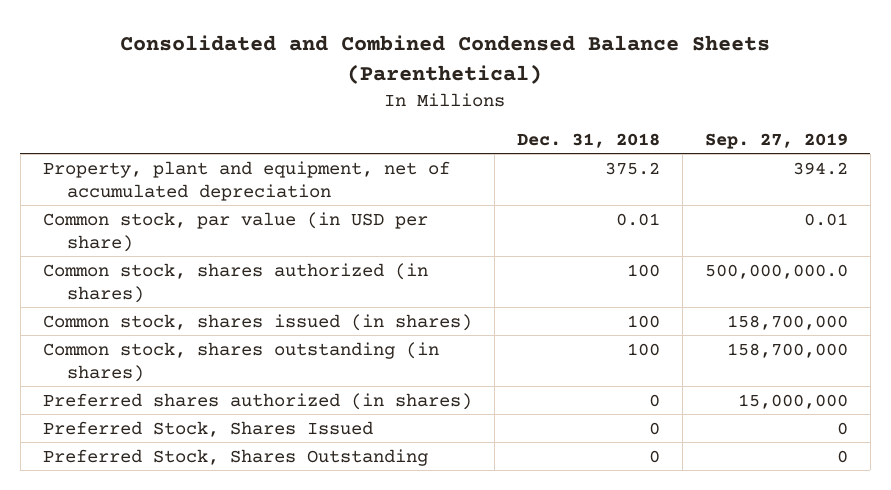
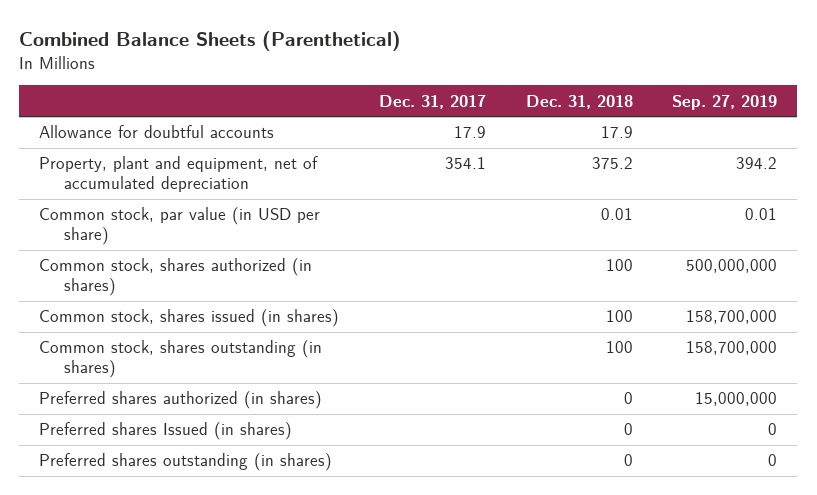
- Consolidated and Combined Condensed Balance Sheets (Parenthetical)
+ Combined Balance Sheets (Parenthetical)
- | Dec. 31, 2018 | Sep. 27, 2019
+ | Dec. 31, 2017 | Dec. 31, 2018 | Sep. 27, 2019
+ Allowance for doubtful accounts | 17.9 | 17.9 |
- Common stock, shares authorized (in shares) | 100 | 500,000,000.0
+ Common stock, shares authorized (in shares) | | 100 | 500,000,000
- Preferred Stock, Shares Issued | 0 | 0
- Preferred Stock, Shares Outstanding | 0 | 0
+ Preferred shares Issued (in shares) | | 0 | 0
+ Preferred shares outstanding (in shares) | | 0 | 0

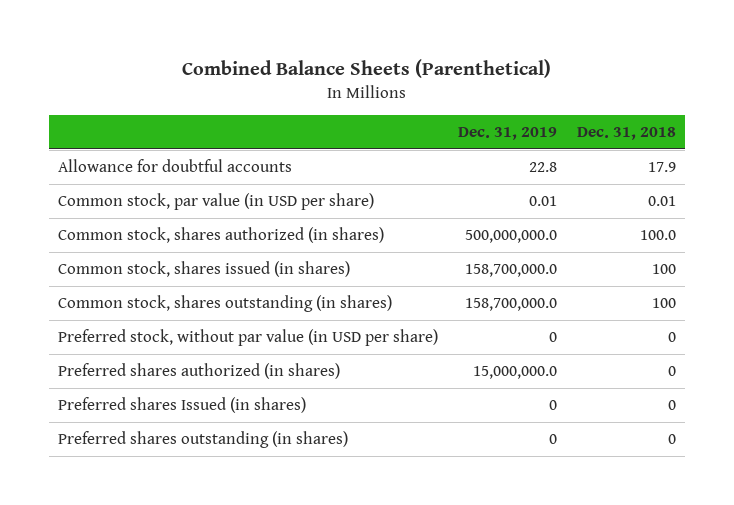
- | Dec. 31, 2017 | Dec. 31, 2018 | Sep. 27, 2019
+ | Dec. 31, 2019 | Dec. 31, 2018
- Property, plant and equipment, net of accumulated depreciation | 354.1 | 375.2 | 394.2
- Common stock, shares authorized (in shares) | | 100 | 500,000,000
+ Common stock, shares authorized (in shares) | 500,000,000.0 | 100.0
+ Preferred stock, without par value (in USD per share) | 0 | 0

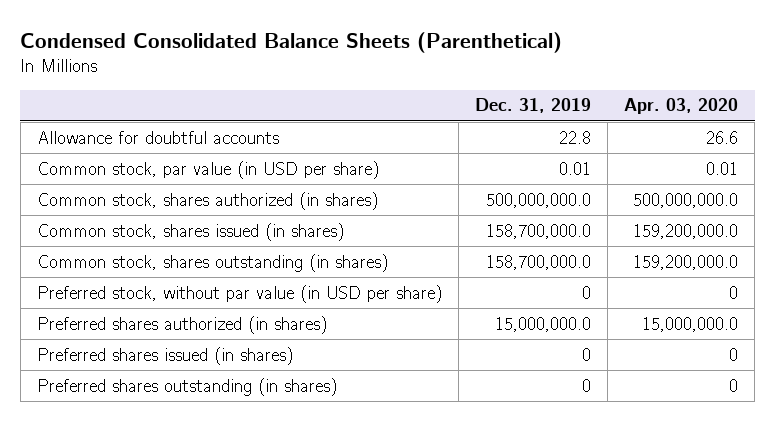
- Combined Balance Sheets (Parenthetical)
+ Condensed Consolidated Balance Sheets (Parenthetical)
- | Dec. 31, 2019 | Dec. 31, 2018
+ | Dec. 31, 2019 | Apr. 03, 2020
- Preferred shares Issued (in shares) | 0 | 0
+ Preferred shares issued (in shares) | 0 | 0

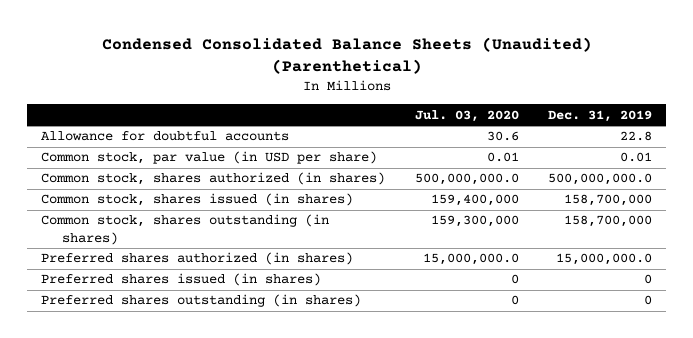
- Condensed Consolidated Balance Sheets (Parenthetical)
+ Condensed Consolidated Balance Sheets (Unaudited) (Parenthetical)
- | Dec. 31, 2019 | Apr. 03, 2020
+ | Jul. 03, 2020 | Dec. 31, 2019
- Common stock, shares issued (in shares) | 158,700,000.0 | 159,200,000.0
- Common stock, shares outstanding (in shares) | 158,700,000.0 | 159,200,000.0
- Preferred stock, without par value (in USD per share) | 0 | 0
+ Common stock, shares issued (in shares) | 159,400,000 | 158,700,000
+ Common stock, shares outstanding (in shares) | 159,300,000 | 158,700,000

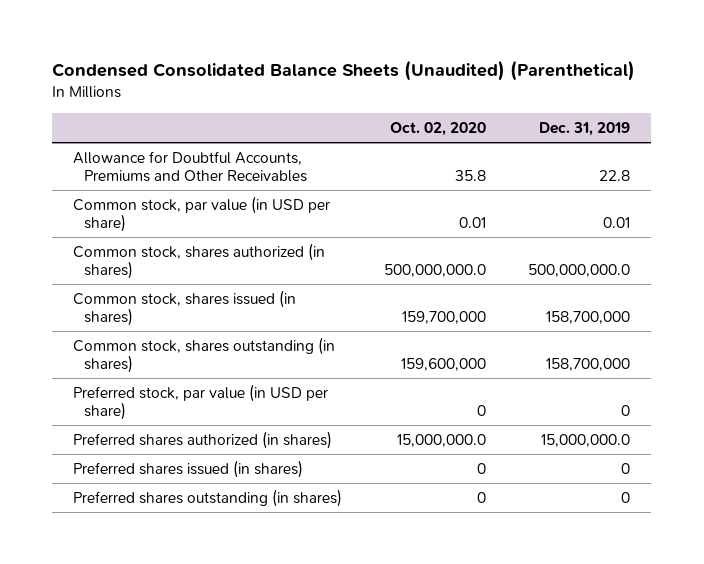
- | Jul. 03, 2020 | Dec. 31, 2019
+ | Oct. 02, 2020 | Dec. 31, 2019
- Allowance for doubtful accounts | 30.6 | 22.8
+ Allowance for Doubtful Accounts, Premiums and Other Receivables | 35.8 | 22.8
+ Preferred stock, par value (in USD per share) | 0 | 0

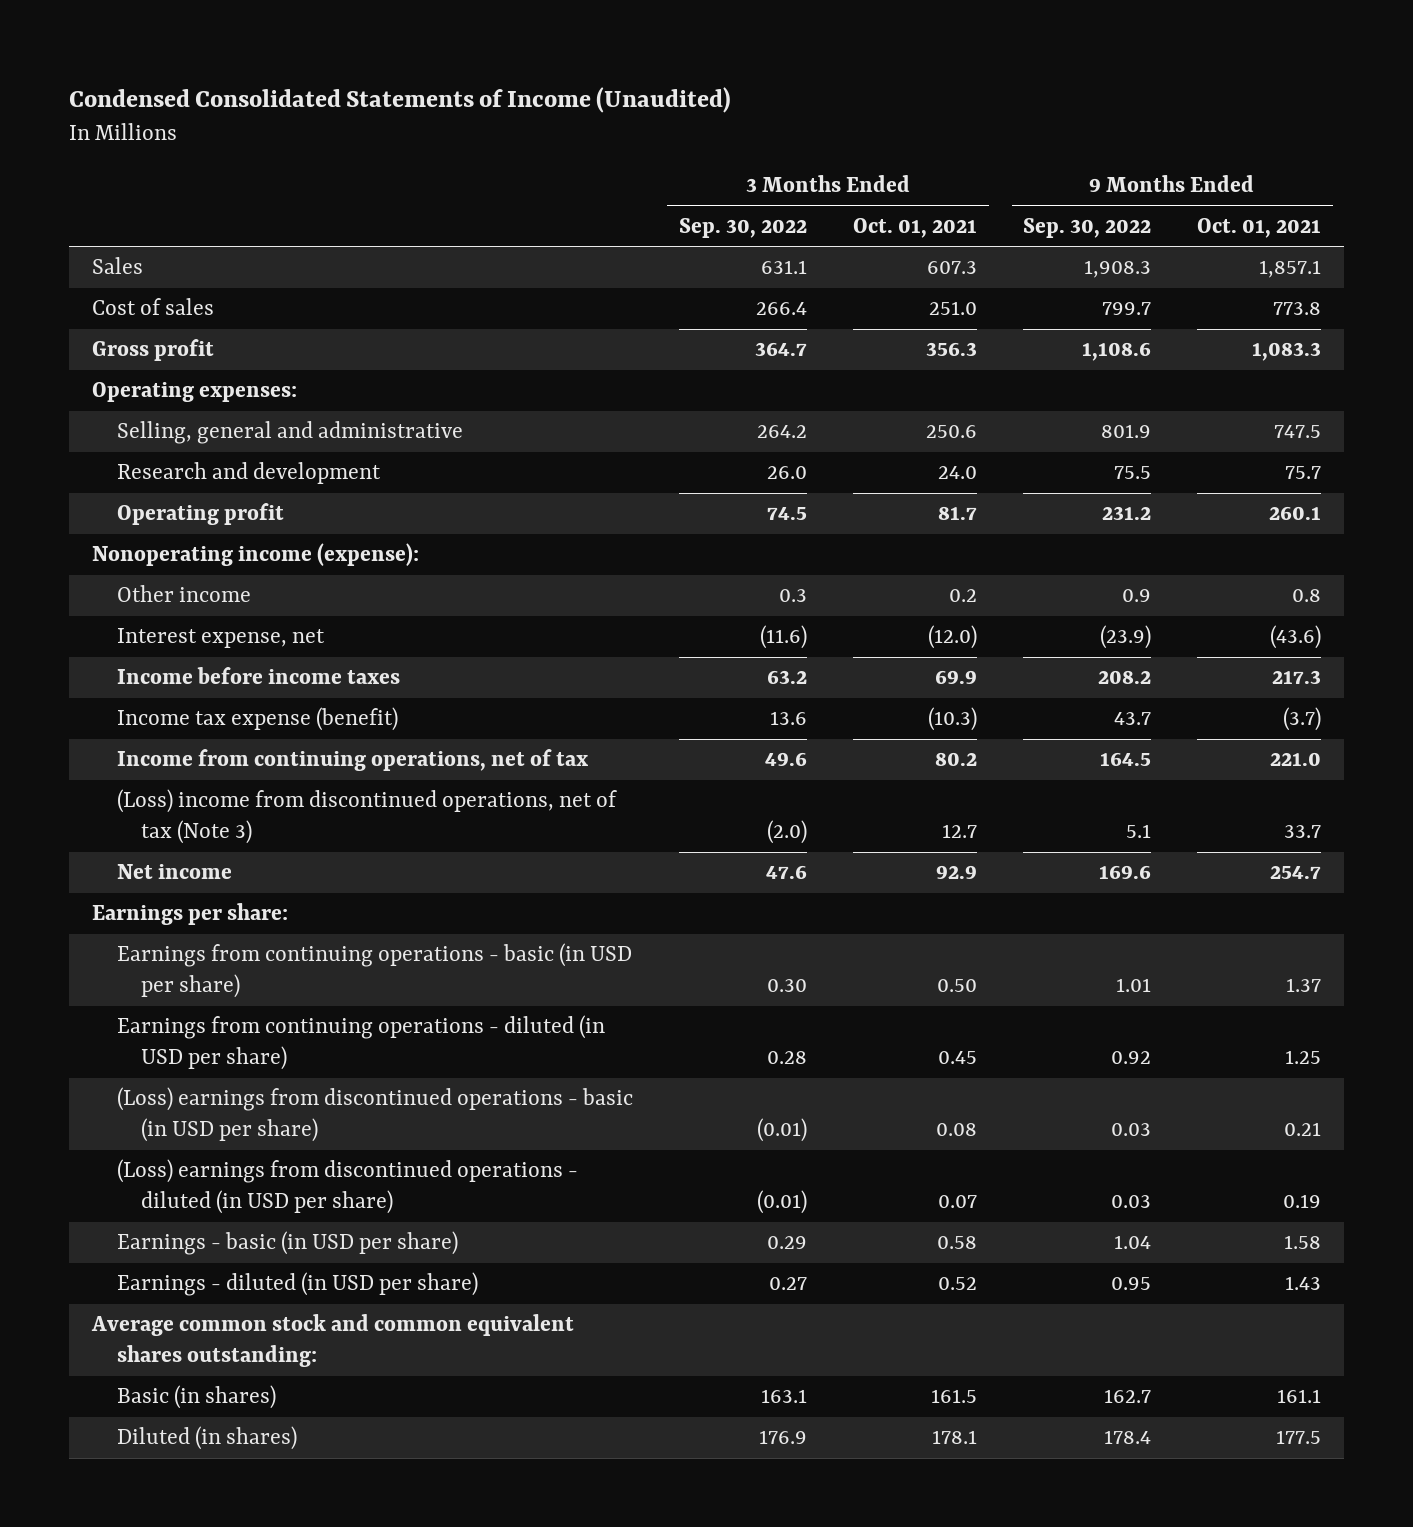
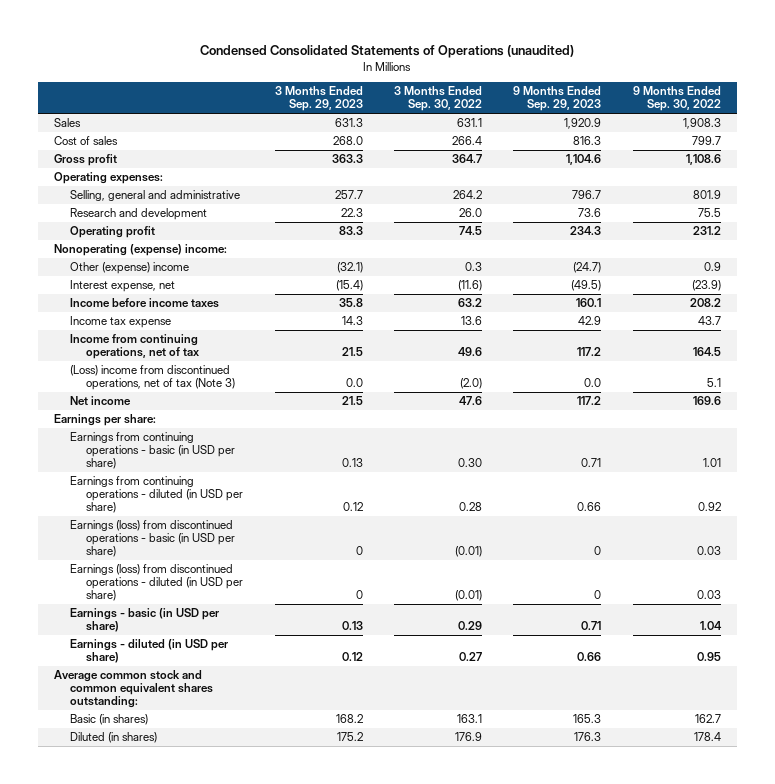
- Condensed Consolidated Statements of Income (Unaudited)
+ Condensed Consolidated Statements of Operations (unaudited)
- | 3 Months Ended Sep. 30, 2022 | 3 Months Ended Oct. 01, 2021 | 9 Months Ended Sep. 30, 2022 | 9 Months Ended Oct. 01, 2021
+ | 3 Months Ended Sep. 29, 2023 | 3 Months Ended Sep. 30, 2022 | 9 Months Ended Sep. 29, 2023 | 9 Months Ended Sep. 30, 2022
- Nonoperating income (expense):
- Other income | 0.3 | 0.2 | 0.9 | 0.8
+ Nonoperating (expense) income:
+ Other (expense) income | (32.1) | 0.3 | (24.7) | 0.9
- Income tax expense (benefit) | 13.6 | (10.3) | 43.7 | (3.7)
+ Income tax expense | 14.3 | 13.6 | 42.9 | 43.7
- (Loss) earnings from discontinued operations - basic (in USD per share) | (0.01) | 0.08 | 0.03 | 0.21
- (Loss) earnings from discontinued operations - diluted (in USD per share) | (0.01) | 0.07 | 0.03 | 0.19
+ Earnings (loss) from discontinued operations - basic (in USD per share) | 0 | (0.01) | 0 | 0.03
+ Earnings (loss) from discontinued operations - diluted (in USD per share) | 0 | (0.01) | 0 | 0.03

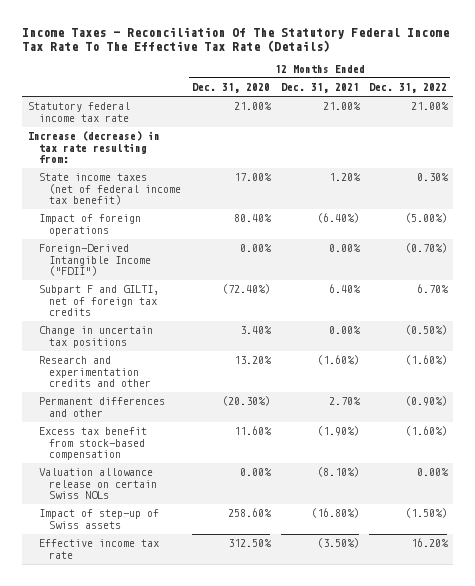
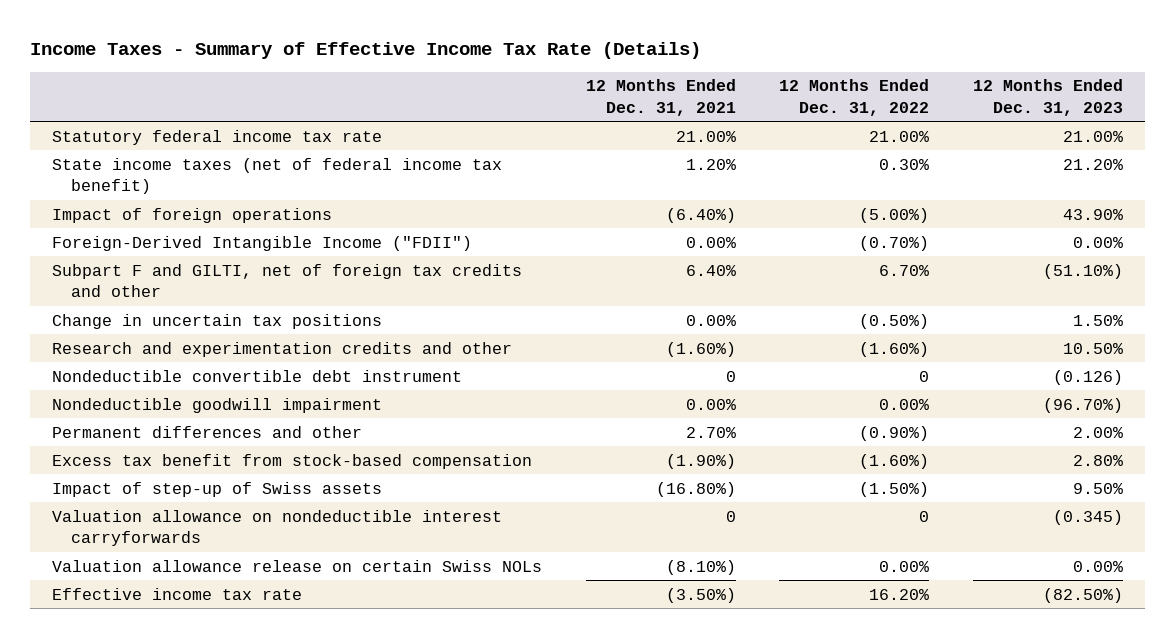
- Income Taxes - Reconciliation Of The Statutory Federal Income Tax Rate To The Effective Tax Rate (Details)
+ Income Taxes - Summary of Effective Income Tax Rate (Details)
- | 12 Months Ended Dec. 31, 2020 | 12 Months Ended Dec. 31, 2021 | 12 Months Ended Dec. 31, 2022
+ | 12 Months Ended Dec. 31, 2021 | 12 Months Ended Dec. 31, 2022 | 12 Months Ended Dec. 31, 2023
- Increase (decrease) in tax rate resulting from:
- Subpart F and GILTI, net of foreign tax credits | (72.40%) | 6.40% | 6.70%
+ Subpart F and GILTI, net of foreign tax credits and other | 6.40% | 6.70% | (51.10%)
+ Nondeductible convertible debt instrument | 0 | 0 | (0.126)
+ Nondeductible goodwill impairment | 0.00% | 0.00% | (96.70%)
+ Valuation allowance on nondeductible interest carryforwards | 0 | 0 | (0.345)
moved down: Valuation allowance release on certain Swiss NOLs | (8.10%) | 0.00% | 0.00%

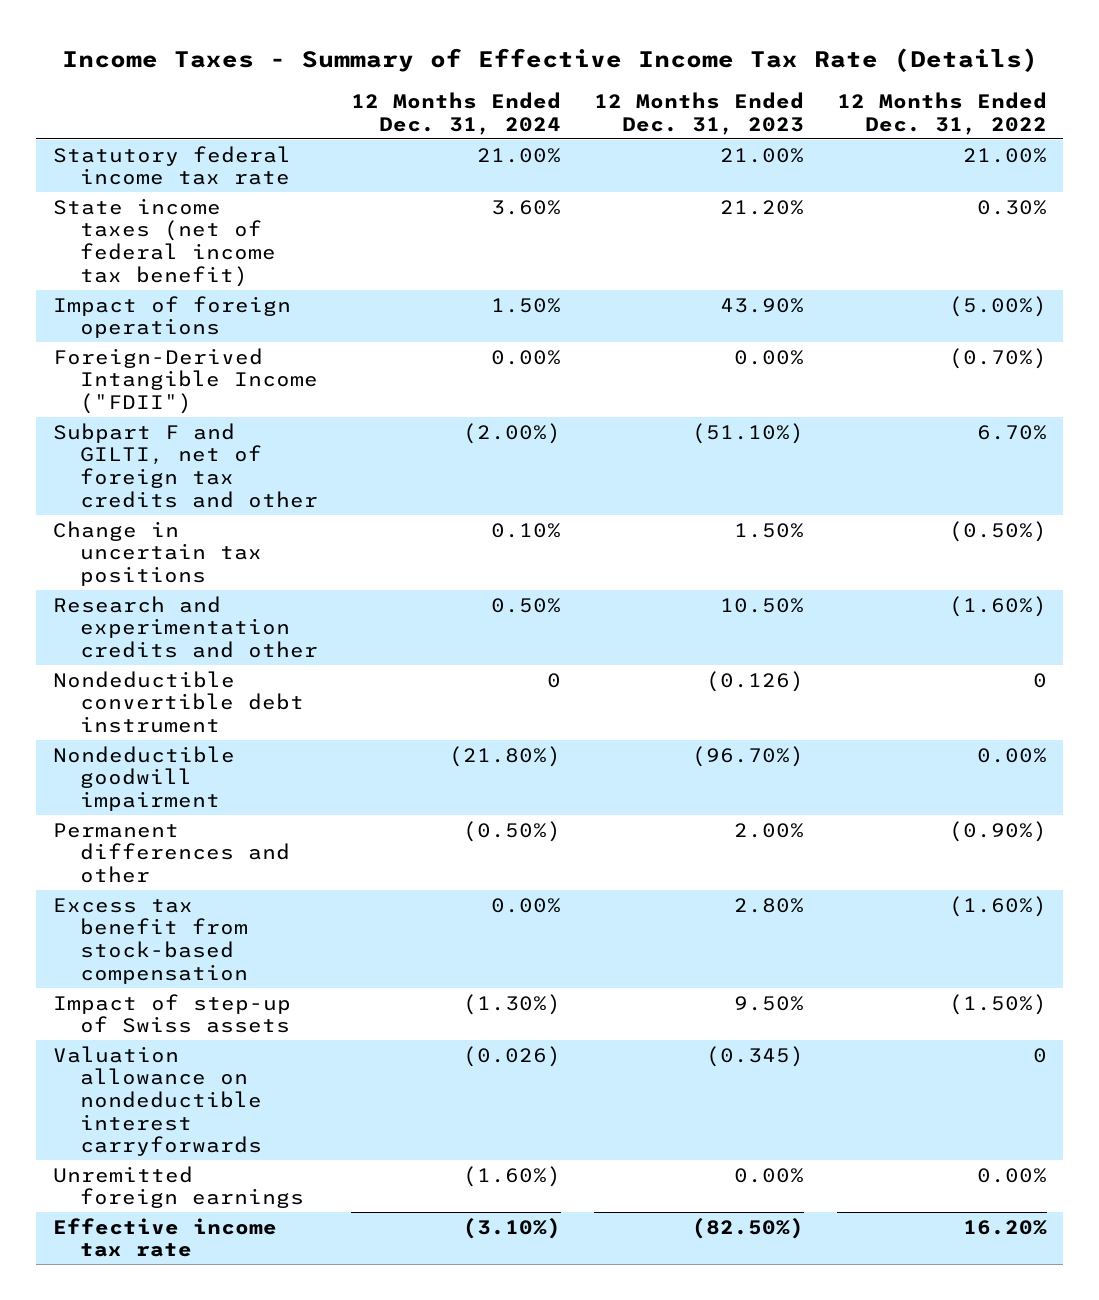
- | 12 Months Ended Dec. 31, 2021 | 12 Months Ended Dec. 31, 2022 | 12 Months Ended Dec. 31, 2023
+ | 12 Months Ended Dec. 31, 2024 | 12 Months Ended Dec. 31, 2023 | 12 Months Ended Dec. 31, 2022
- Valuation allowance release on certain Swiss NOLs | (8.10%) | 0.00% | 0.00%
+ Unremitted foreign earnings | (1.60%) | 0.00% | 0.00%

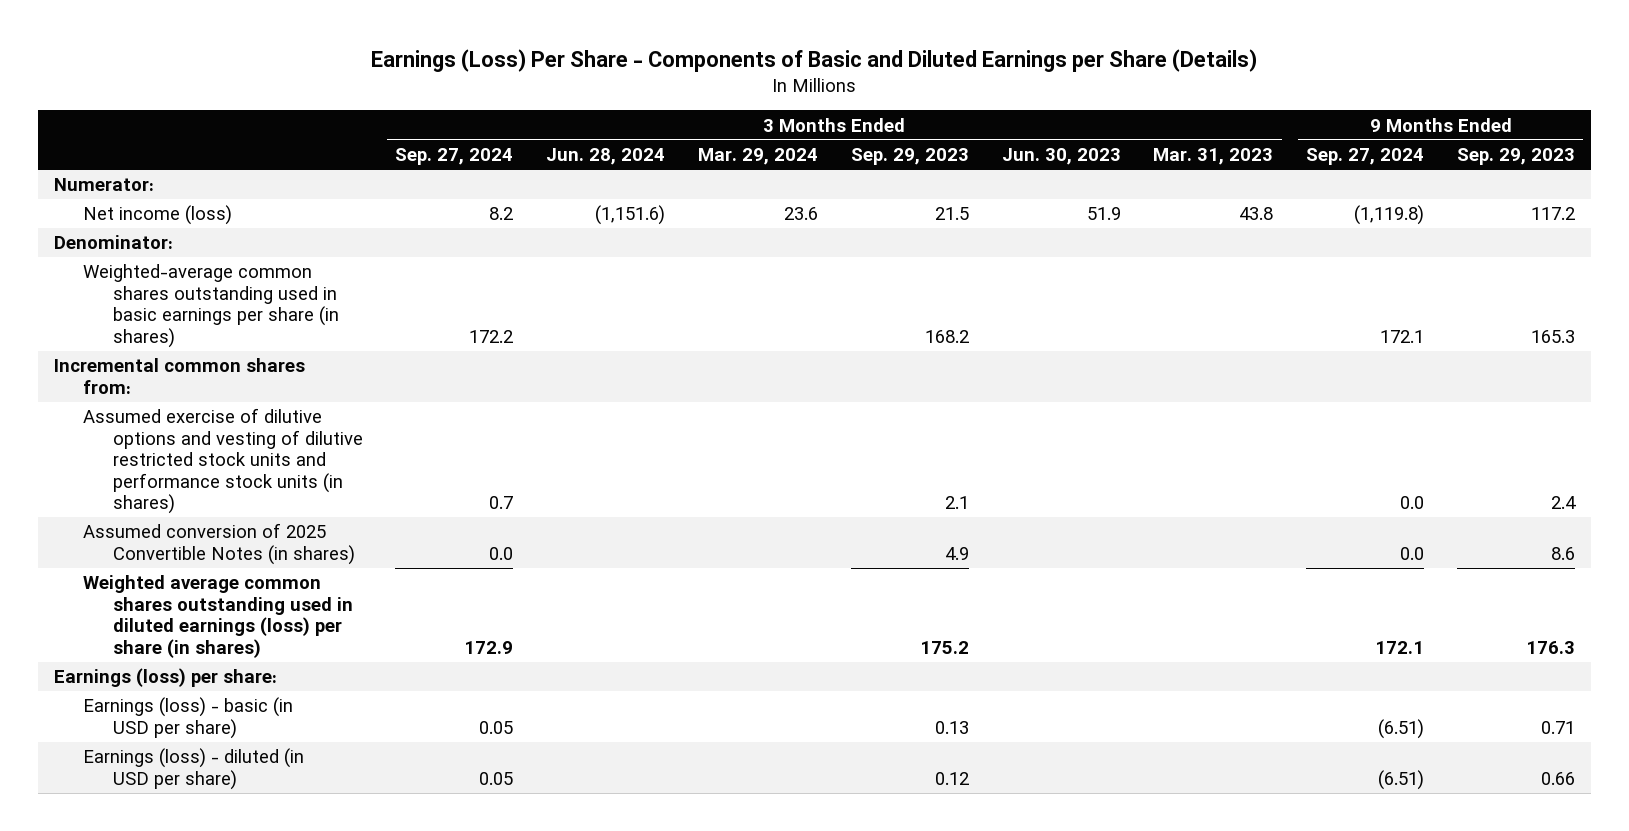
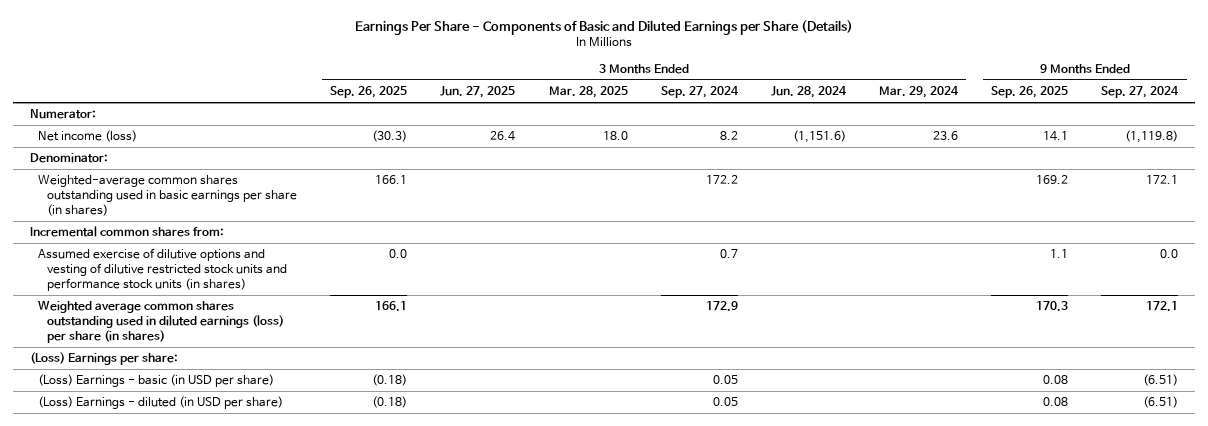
- Earnings (Loss) Per Share - Components of Basic and Diluted Earnings per Share (Details)
+ Earnings Per Share - Components of Basic and Diluted Earnings per Share (Details)
- | 3 Months Ended Sep. 27, 2024 | 3 Months Ended Jun. 28, 2024 | 3 Months Ended Mar. 29, 2024 | 3 Months Ended Sep. 29, 2023 | 3 Months Ended Jun. 30, 2023 | 3 Months Ended Mar. 31, 2023 | 9 Months Ended Sep. 27, 2024 | 9 Months Ended Sep. 29, 2023
+ | 3 Months Ended Sep. 26, 2025 | 3 Months Ended Jun. 27, 2025 | 3 Months Ended Mar. 28, 2025 | 3 Months Ended Sep. 27, 2024 | 3 Months Ended Jun. 28, 2024 | 3 Months Ended Mar. 29, 2024 | 9 Months Ended Sep. 26, 2025 | 9 Months Ended Sep. 27, 2024
- Assumed conversion of 2025 Convertible Notes (in shares) | 0.0 | | | 4.9 | | | 0.0 | 8.6
- Earnings (loss) per share:
- Earnings (loss) - basic (in USD per share) | 0.05 | | | 0.13 | | | (6.51) | 0.71
- Earnings (loss) - diluted (in USD per share) | 0.05 | | | 0.12 | | | (6.51) | 0.66
+ (Loss) Earnings per share:
+ (Loss) Earnings - basic (in USD per share) | (0.18) | | | 0.05 | | | 0.08 | (6.51)
+ (Loss) Earnings - diluted (in USD per share) | (0.18) | | | 0.05 | | | 0.08 | (6.51)

